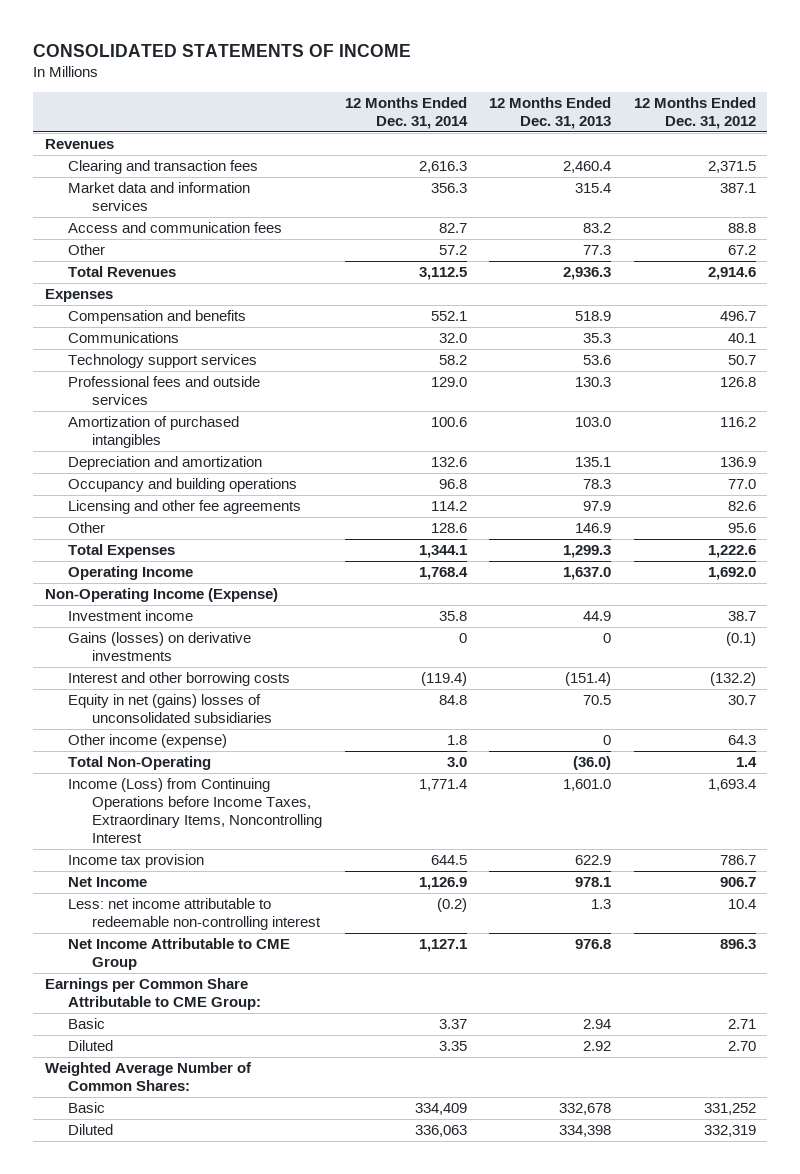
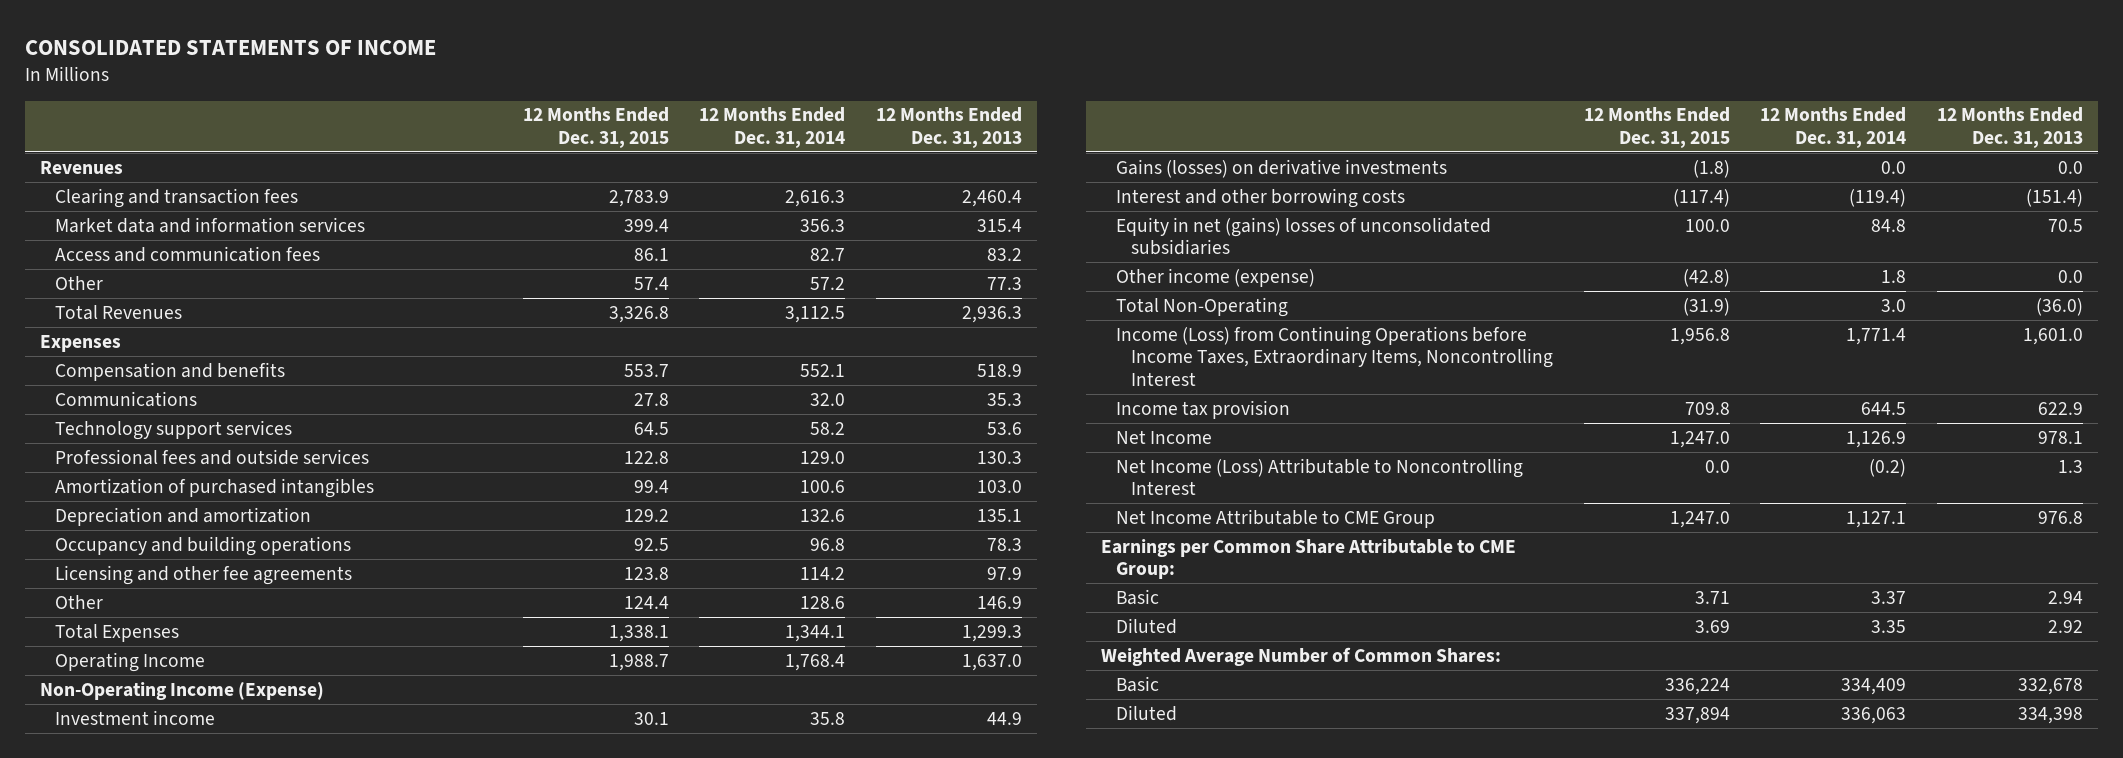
- | 12 Months Ended Dec. 31, 2014 | 12 Months Ended Dec. 31, 2013 | 12 Months Ended Dec. 31, 2012
+ | 12 Months Ended Dec. 31, 2015 | 12 Months Ended Dec. 31, 2014 | 12 Months Ended Dec. 31, 2013
- Gains (losses) on derivative investments | 0 | 0 | (0.1)
+ Gains (losses) on derivative investments | (1.8) | 0.0 | 0.0
- Other income (expense) | 1.8 | 0 | 64.3
+ Other income (expense) | (42.8) | 1.8 | 0.0
- Less: net income attributable to redeemable non-controlling interest | (0.2) | 1.3 | 10.4
+ Net Income (Loss) Attributable to Noncontrolling Interest | 0.0 | (0.2) | 1.3

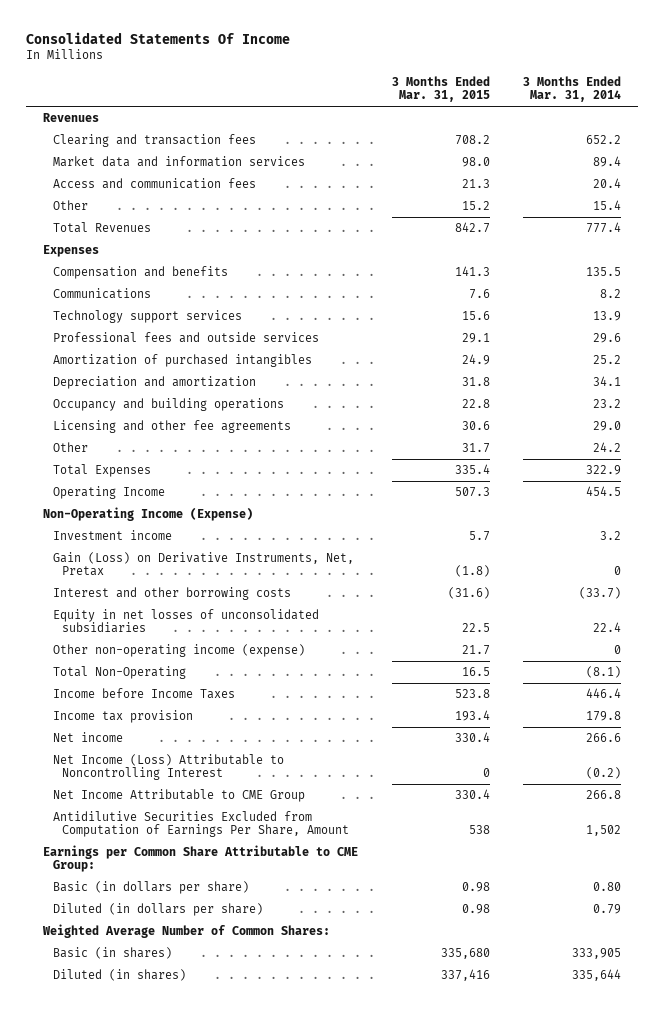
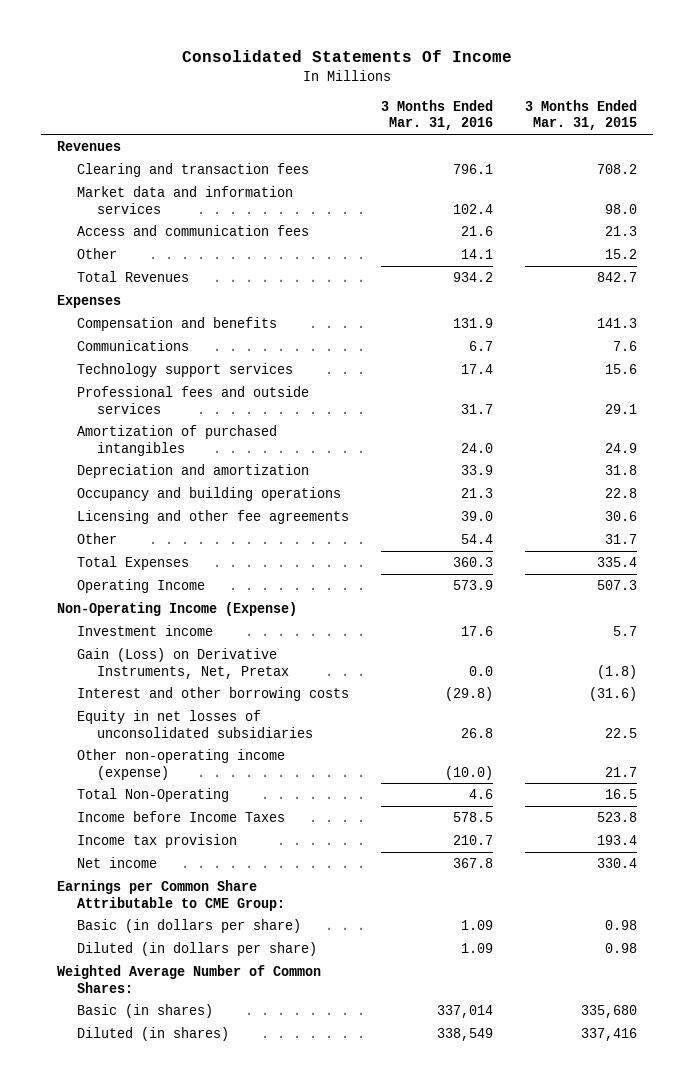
- | 3 Months Ended Mar. 31, 2015 | 3 Months Ended Mar. 31, 2014
+ | 3 Months Ended Mar. 31, 2016 | 3 Months Ended Mar. 31, 2015
- Net Income (Loss) Attributable to Noncontrolling Interest | 0 | (0.2)
- Net Income Attributable to CME Group | 330.4 | 266.8
- Antidilutive Securities Excluded from Computation of Earnings Per Share, Amount | 538 | 1,502

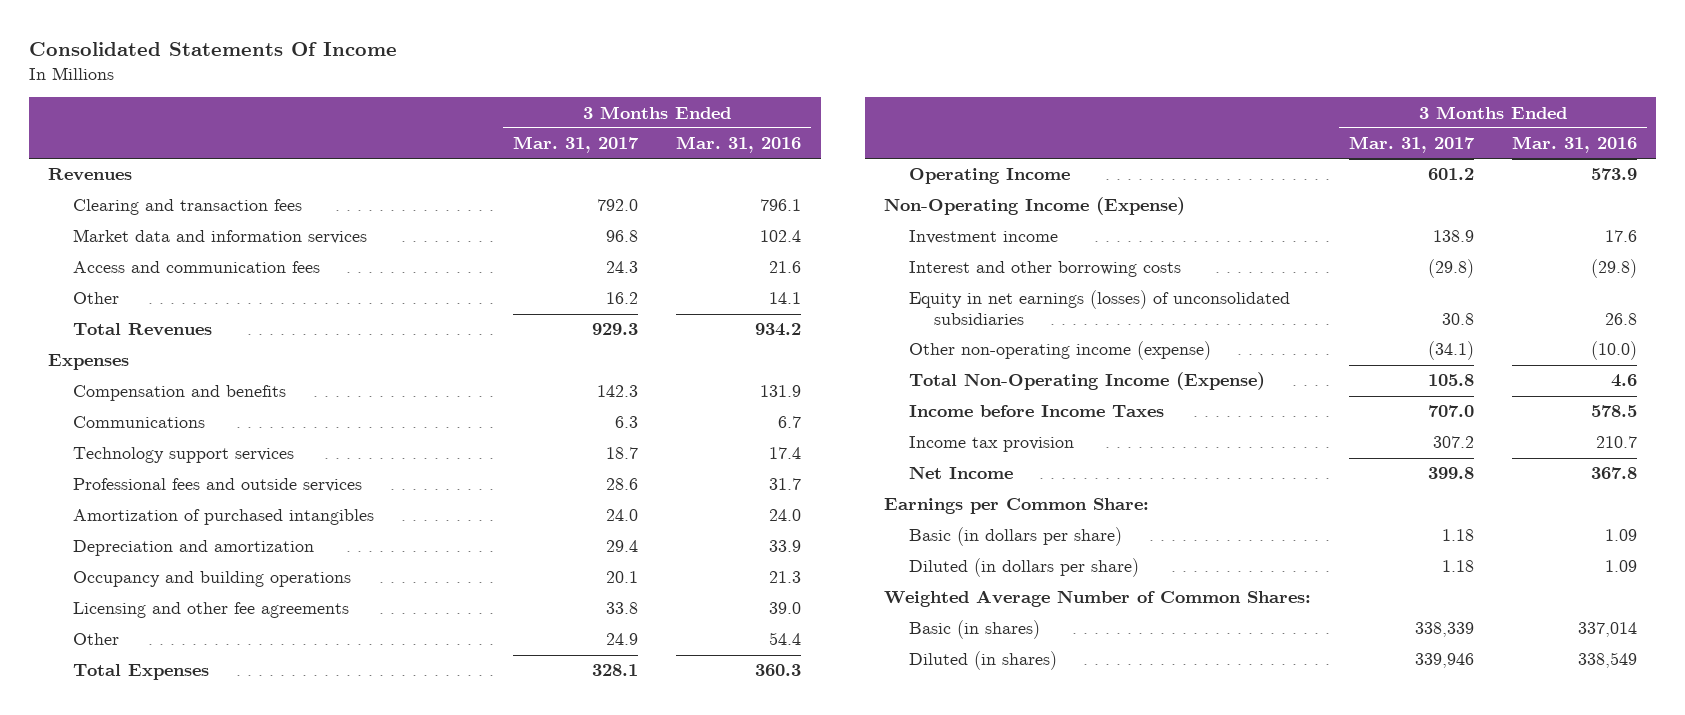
- | 3 Months Ended Mar. 31, 2016 | 3 Months Ended Mar. 31, 2015
+ | 3 Months Ended Mar. 31, 2017 | 3 Months Ended Mar. 31, 2016
- Gain (Loss) on Derivative Instruments, Net, Pretax | 0.0 | (1.8)
- Equity in net losses of unconsolidated subsidiaries | 26.8 | 22.5
+ Equity in net earnings (losses) of unconsolidated subsidiaries | 30.8 | 26.8
- Total Non-Operating | 4.6 | 16.5
+ Total Non-Operating Income (Expense) | 105.8 | 4.6
- Net income | 367.8 | 330.4
- Earnings per Common Share Attributable to CME Group:
+ Net Income | 399.8 | 367.8
+ Earnings per Common Share:

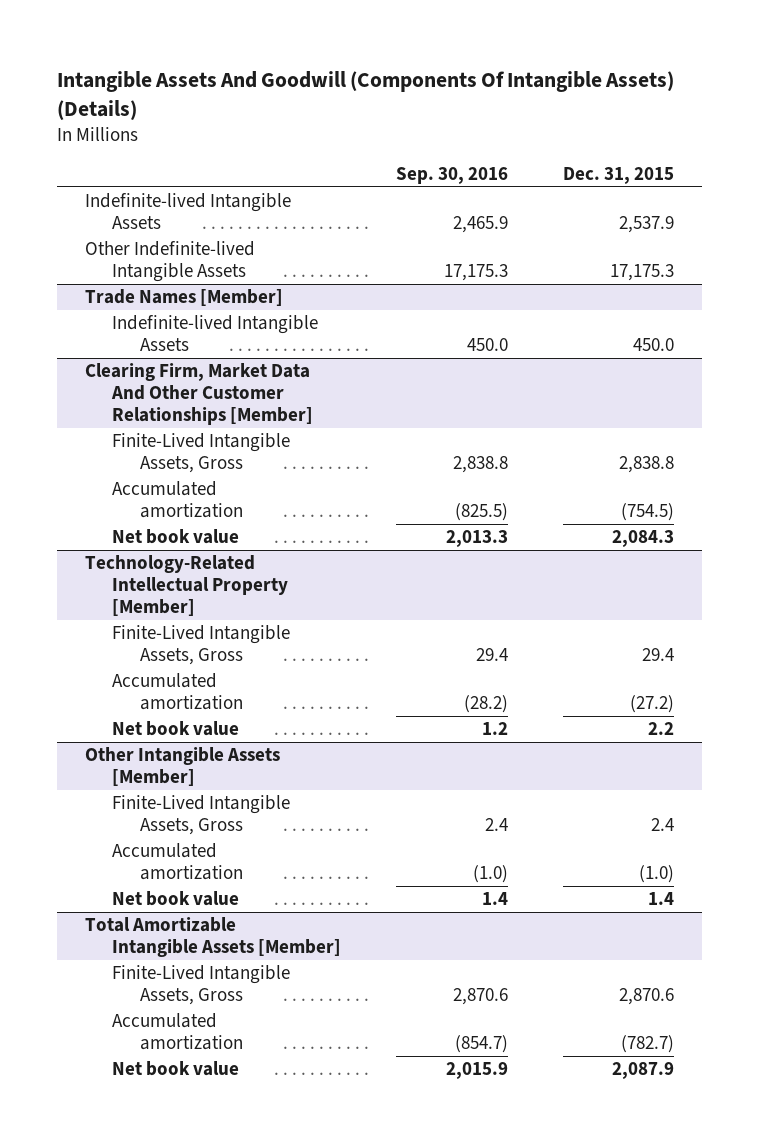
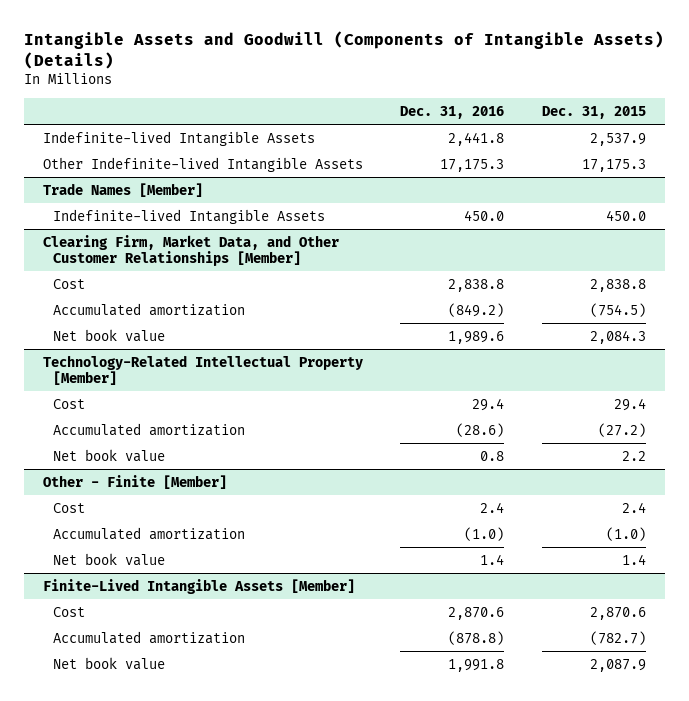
- Intangible Assets And Goodwill (Components Of Intangible Assets) (Details)
+ Intangible Assets and Goodwill (Components of Intangible Assets) (Details)
- | Sep. 30, 2016 | Dec. 31, 2015
+ | Dec. 31, 2016 | Dec. 31, 2015
- Clearing Firm, Market Data And Other Customer Relationships [Member]
- Finite-Lived Intangible Assets, Gross | 2,838.8 | 2,838.8
+ Clearing Firm, Market Data, and Other Customer Relationships [Member]
+ Cost | 2,838.8 | 2,838.8
@ Technology-Related Intellectual Property [Member]
- Finite-Lived Intangible Assets, Gross | 29.4 | 29.4
+ Cost | 29.4 | 29.4
- Other Intangible Assets [Member]
- Finite-Lived Intangible Assets, Gross | 2.4 | 2.4
+ Other - Finite [Member]
+ Cost | 2.4 | 2.4
- Total Amortizable Intangible Assets [Member]
- Finite-Lived Intangible Assets, Gross | 2,870.6 | 2,870.6
+ Finite-Lived Intangible Assets [Member]
+ Cost | 2,870.6 | 2,870.6

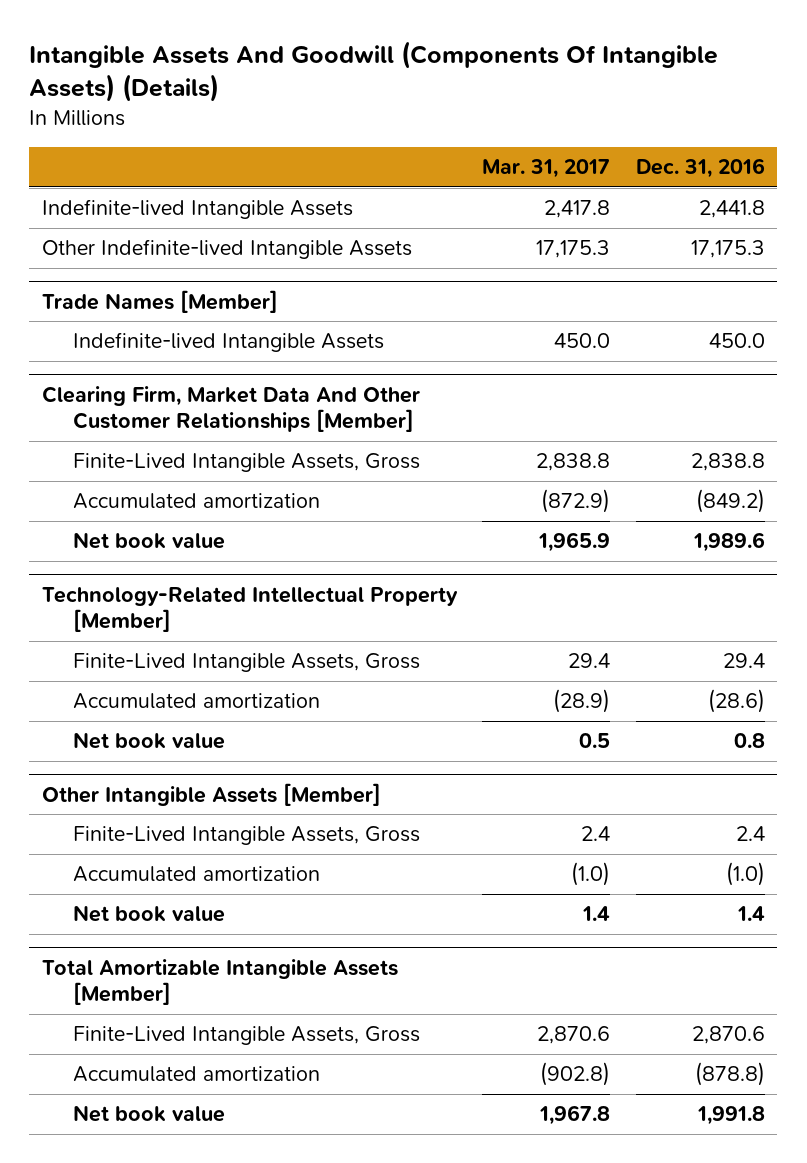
- Intangible Assets and Goodwill (Components of Intangible Assets) (Details)
+ Intangible Assets And Goodwill (Components Of Intangible Assets) (Details)
- | Dec. 31, 2016 | Dec. 31, 2015
+ | Mar. 31, 2017 | Dec. 31, 2016
- Clearing Firm, Market Data, and Other Customer Relationships [Member]
- Cost | 2,838.8 | 2,838.8
+ Clearing Firm, Market Data And Other Customer Relationships [Member]
+ Finite-Lived Intangible Assets, Gross | 2,838.8 | 2,838.8
@ Technology-Related Intellectual Property [Member]
- Cost | 29.4 | 29.4
+ Finite-Lived Intangible Assets, Gross | 29.4 | 29.4
- Other - Finite [Member]
- Cost | 2.4 | 2.4
+ Other Intangible Assets [Member]
+ Finite-Lived Intangible Assets, Gross | 2.4 | 2.4
- Finite-Lived Intangible Assets [Member]
- Cost | 2,870.6 | 2,870.6
+ Total Amortizable Intangible Assets [Member]
+ Finite-Lived Intangible Assets, Gross | 2,870.6 | 2,870.6

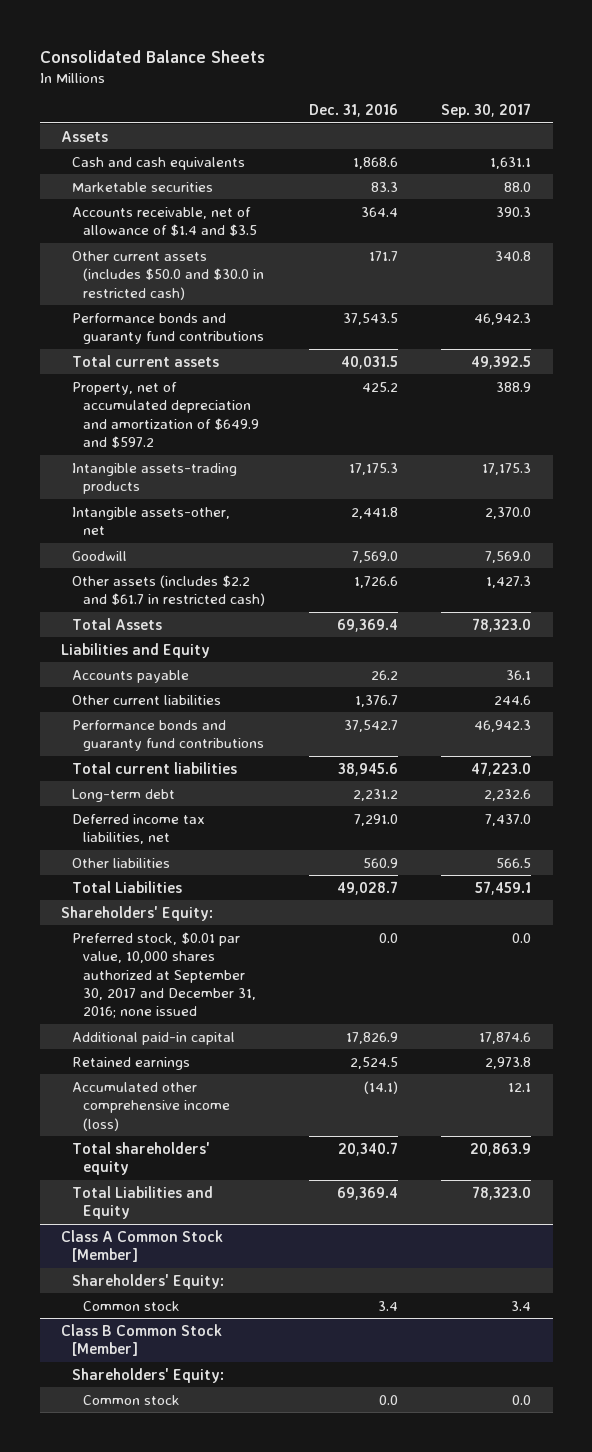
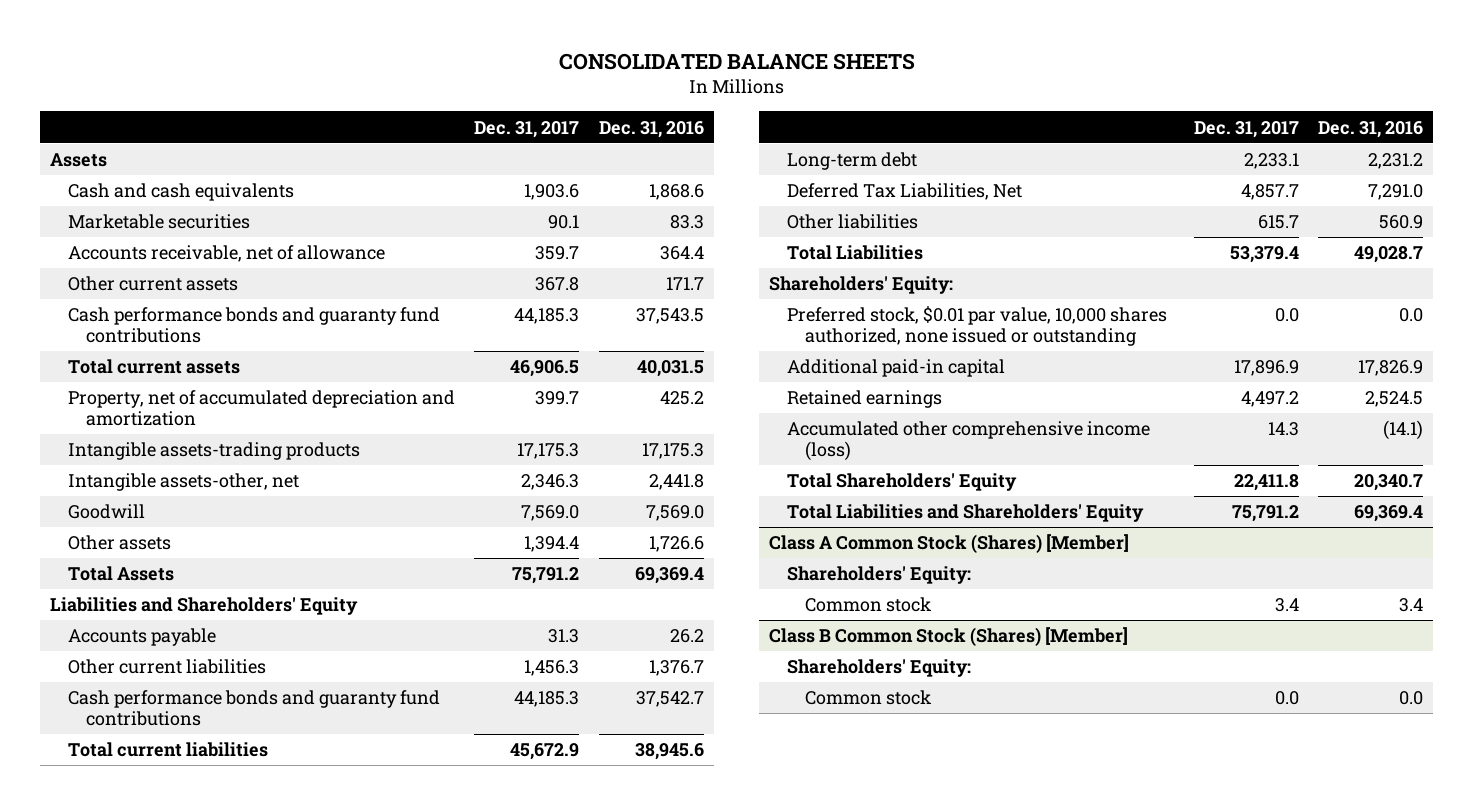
- Consolidated Balance Sheets
+ CONSOLIDATED BALANCE SHEETS
- | Dec. 31, 2016 | Sep. 30, 2017
+ | Dec. 31, 2017 | Dec. 31, 2016
- Accounts receivable, net of allowance of $1.4 and $3.5 | 364.4 | 390.3
- Other current assets (includes $50.0 and $30.0 in restricted cash) | 171.7 | 340.8
- Performance bonds and guaranty fund contributions | 37,543.5 | 46,942.3
+ Accounts receivable, net of allowance | 359.7 | 364.4
+ Other current assets | 367.8 | 171.7
+ Cash performance bonds and guaranty fund contributions | 44,185.3 | 37,543.5
- Property, net of accumulated depreciation and amortization of $649.9 and $597.2 | 425.2 | 388.9
+ Property, net of accumulated depreciation and amortization | 399.7 | 425.2
- Other assets (includes $2.2 and $61.7 in restricted cash) | 1,726.6 | 1,427.3
+ Other assets | 1,394.4 | 1,726.6
- Liabilities and Equity
+ Liabilities and Shareholders' Equity
- Performance bonds and guaranty fund contributions | 37,542.7 | 46,942.3
+ Cash performance bonds and guaranty fund contributions | 44,185.3 | 37,542.7
- Deferred income tax liabilities, net | 7,291.0 | 7,437.0
+ Deferred Tax Liabilities, Net | 4,857.7 | 7,291.0
- Preferred stock, $0.01 par value, 10,000 shares authorized at September 30, 2017 and December 31, 2016; none issued | 0.0 | 0.0
+ Preferred stock, $0.01 par value, 10,000 shares authorized, none issued or outstanding | 0.0 | 0.0
- Total shareholders' equity | 20,340.7 | 20,863.9
- Total Liabilities and Equity | 69,369.4 | 78,323.0
- Class A Common Stock [Member]
+ Total Shareholders' Equity | 22,411.8 | 20,340.7
+ Total Liabilities and Shareholders' Equity | 75,791.2 | 69,369.4
+ Class A Common Stock (Shares) [Member]
- Class B Common Stock [Member]
+ Class B Common Stock (Shares) [Member]

